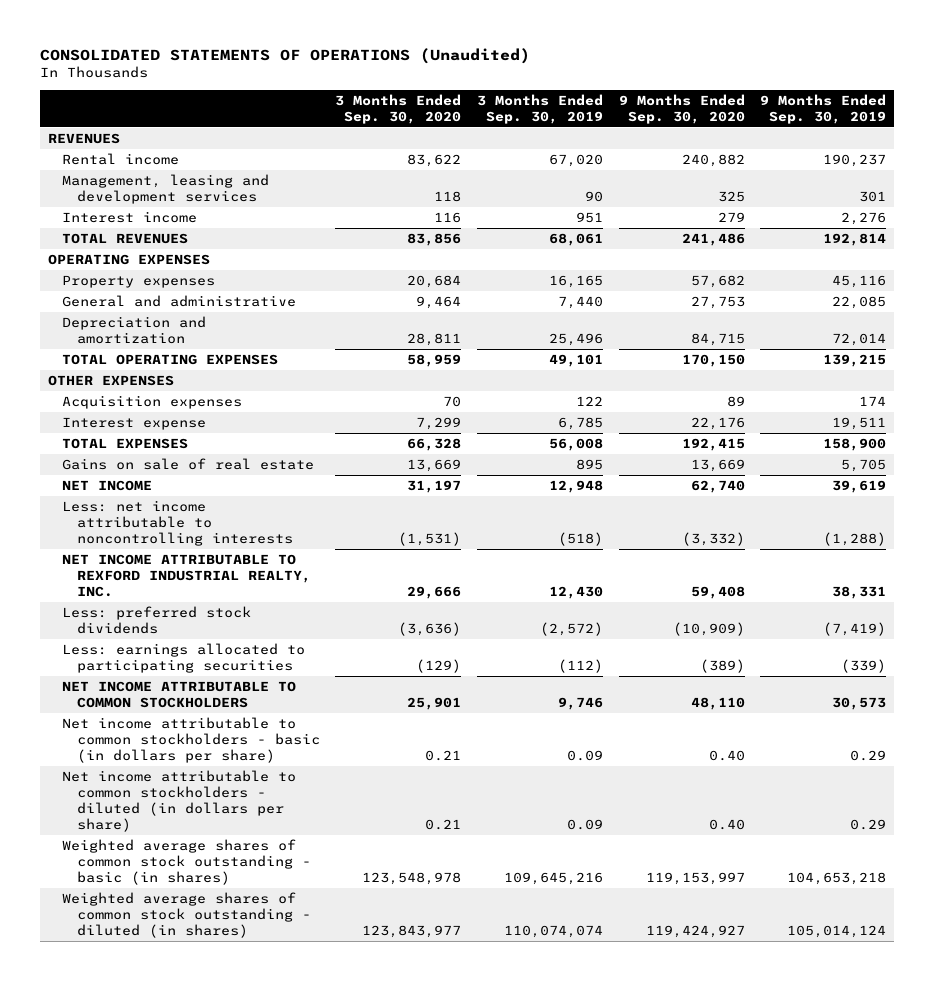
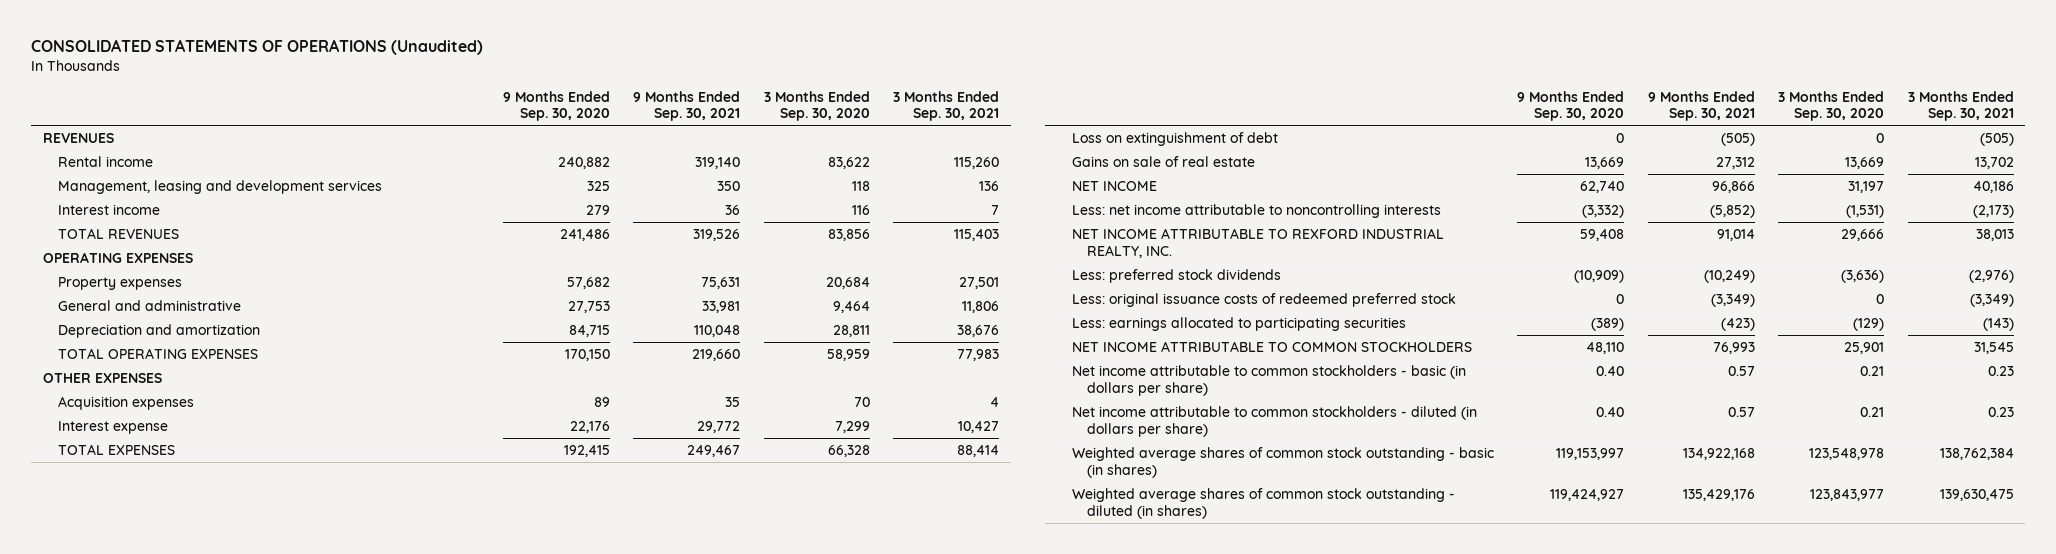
- | 3 Months Ended Sep. 30, 2020 | 3 Months Ended Sep. 30, 2019 | 9 Months Ended Sep. 30, 2020 | 9 Months Ended Sep. 30, 2019
+ | 9 Months Ended Sep. 30, 2020 | 9 Months Ended Sep. 30, 2021 | 3 Months Ended Sep. 30, 2020 | 3 Months Ended Sep. 30, 2021
+ Loss on extinguishment of debt | 0 | (505) | 0 | (505)
+ Less: original issuance costs of redeemed preferred stock | 0 | (3,349) | 0 | (3,349)

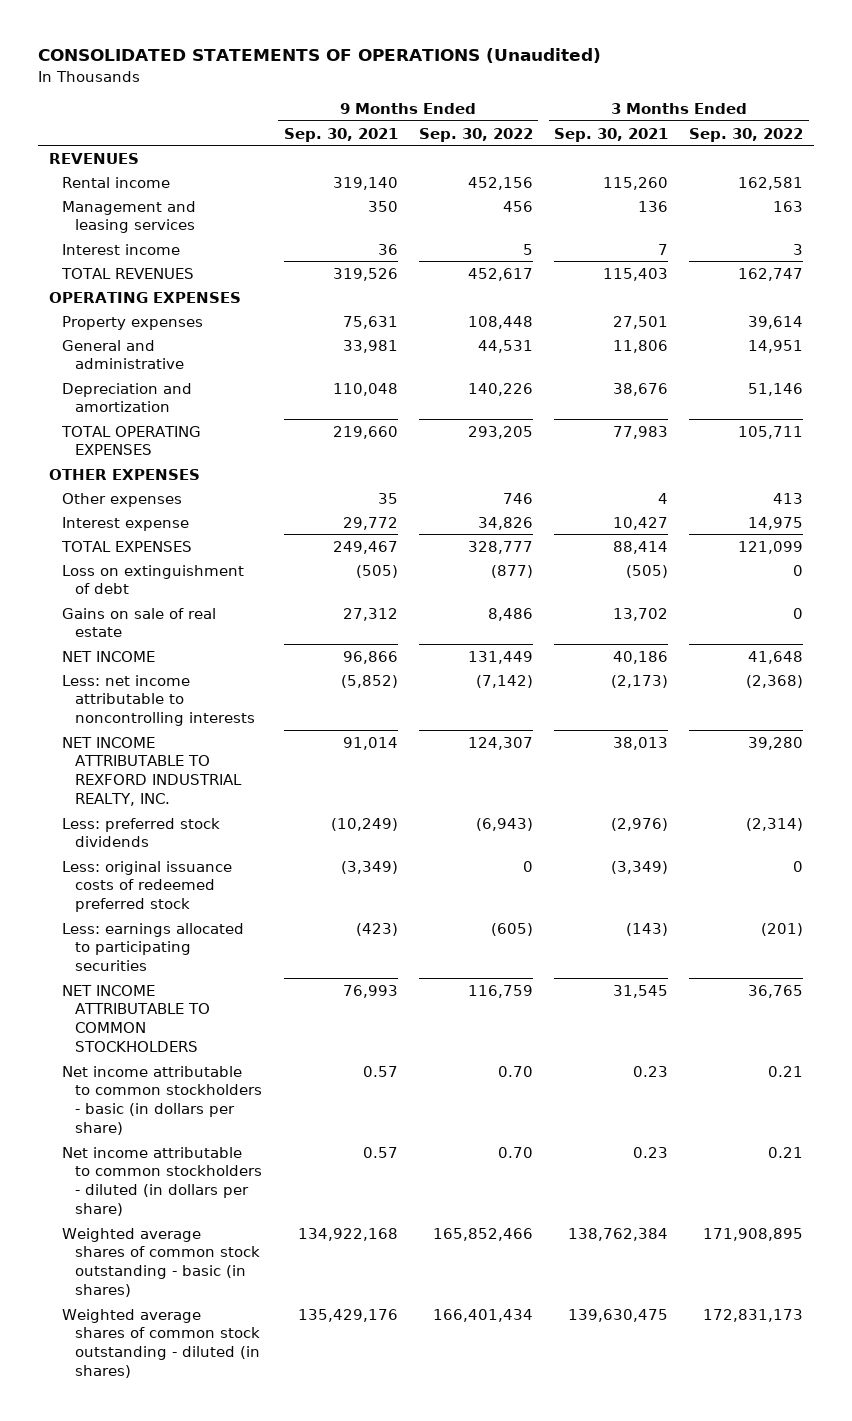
- | 9 Months Ended Sep. 30, 2020 | 9 Months Ended Sep. 30, 2021 | 3 Months Ended Sep. 30, 2020 | 3 Months Ended Sep. 30, 2021
+ | 9 Months Ended Sep. 30, 2021 | 9 Months Ended Sep. 30, 2022 | 3 Months Ended Sep. 30, 2021 | 3 Months Ended Sep. 30, 2022
- Management, leasing and development services | 325 | 350 | 118 | 136
+ Management and leasing services | 350 | 456 | 136 | 163
- Acquisition expenses | 89 | 35 | 70 | 4
+ Other expenses | 35 | 746 | 4 | 413

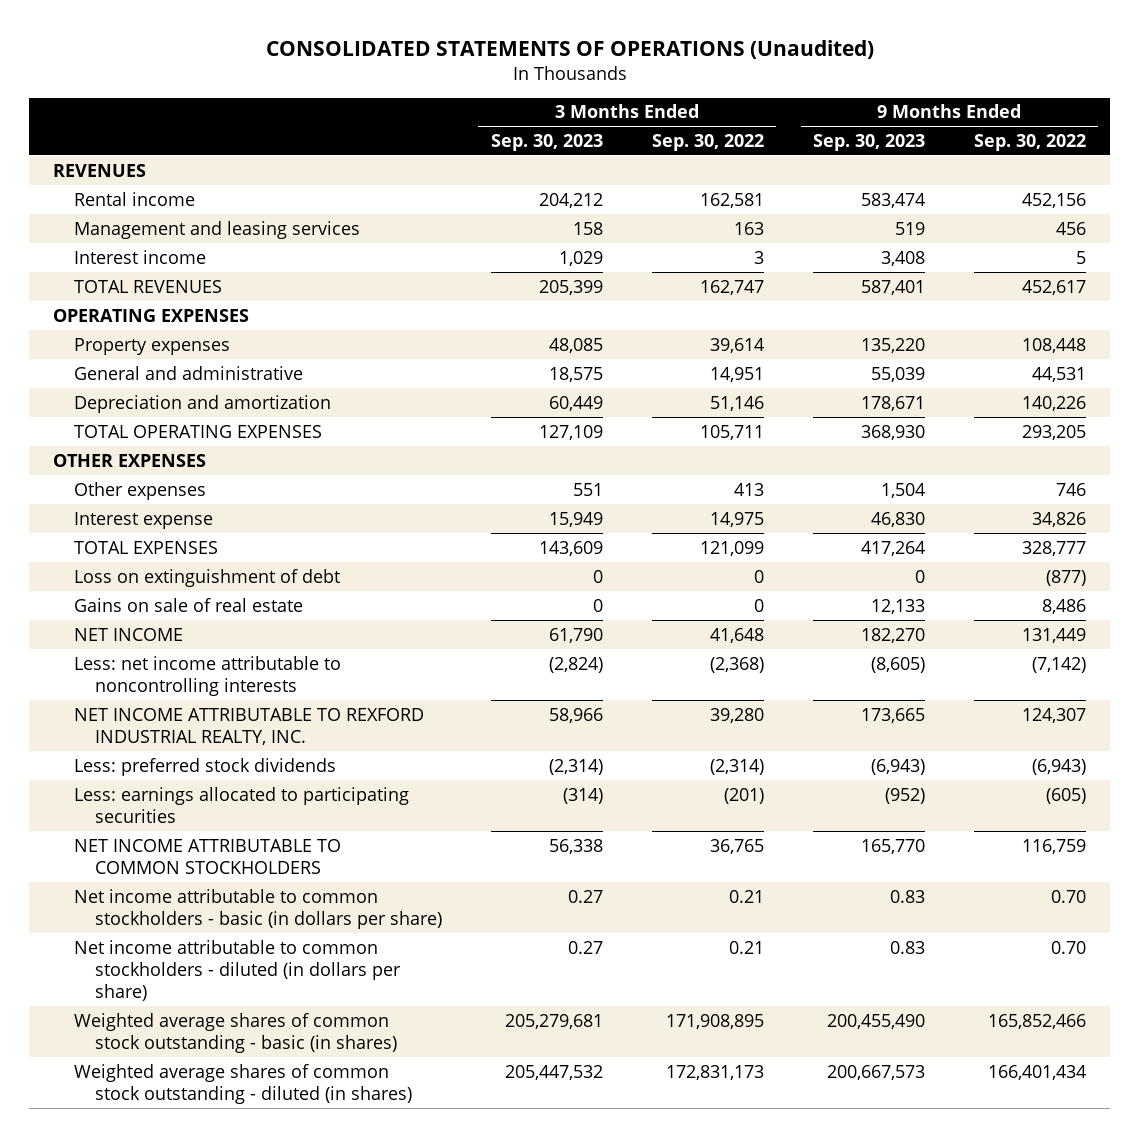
- | 9 Months Ended Sep. 30, 2021 | 9 Months Ended Sep. 30, 2022 | 3 Months Ended Sep. 30, 2021 | 3 Months Ended Sep. 30, 2022
+ | 3 Months Ended Sep. 30, 2023 | 3 Months Ended Sep. 30, 2022 | 9 Months Ended Sep. 30, 2023 | 9 Months Ended Sep. 30, 2022
- Less: original issuance costs of redeemed preferred stock | (3,349) | 0 | (3,349) | 0

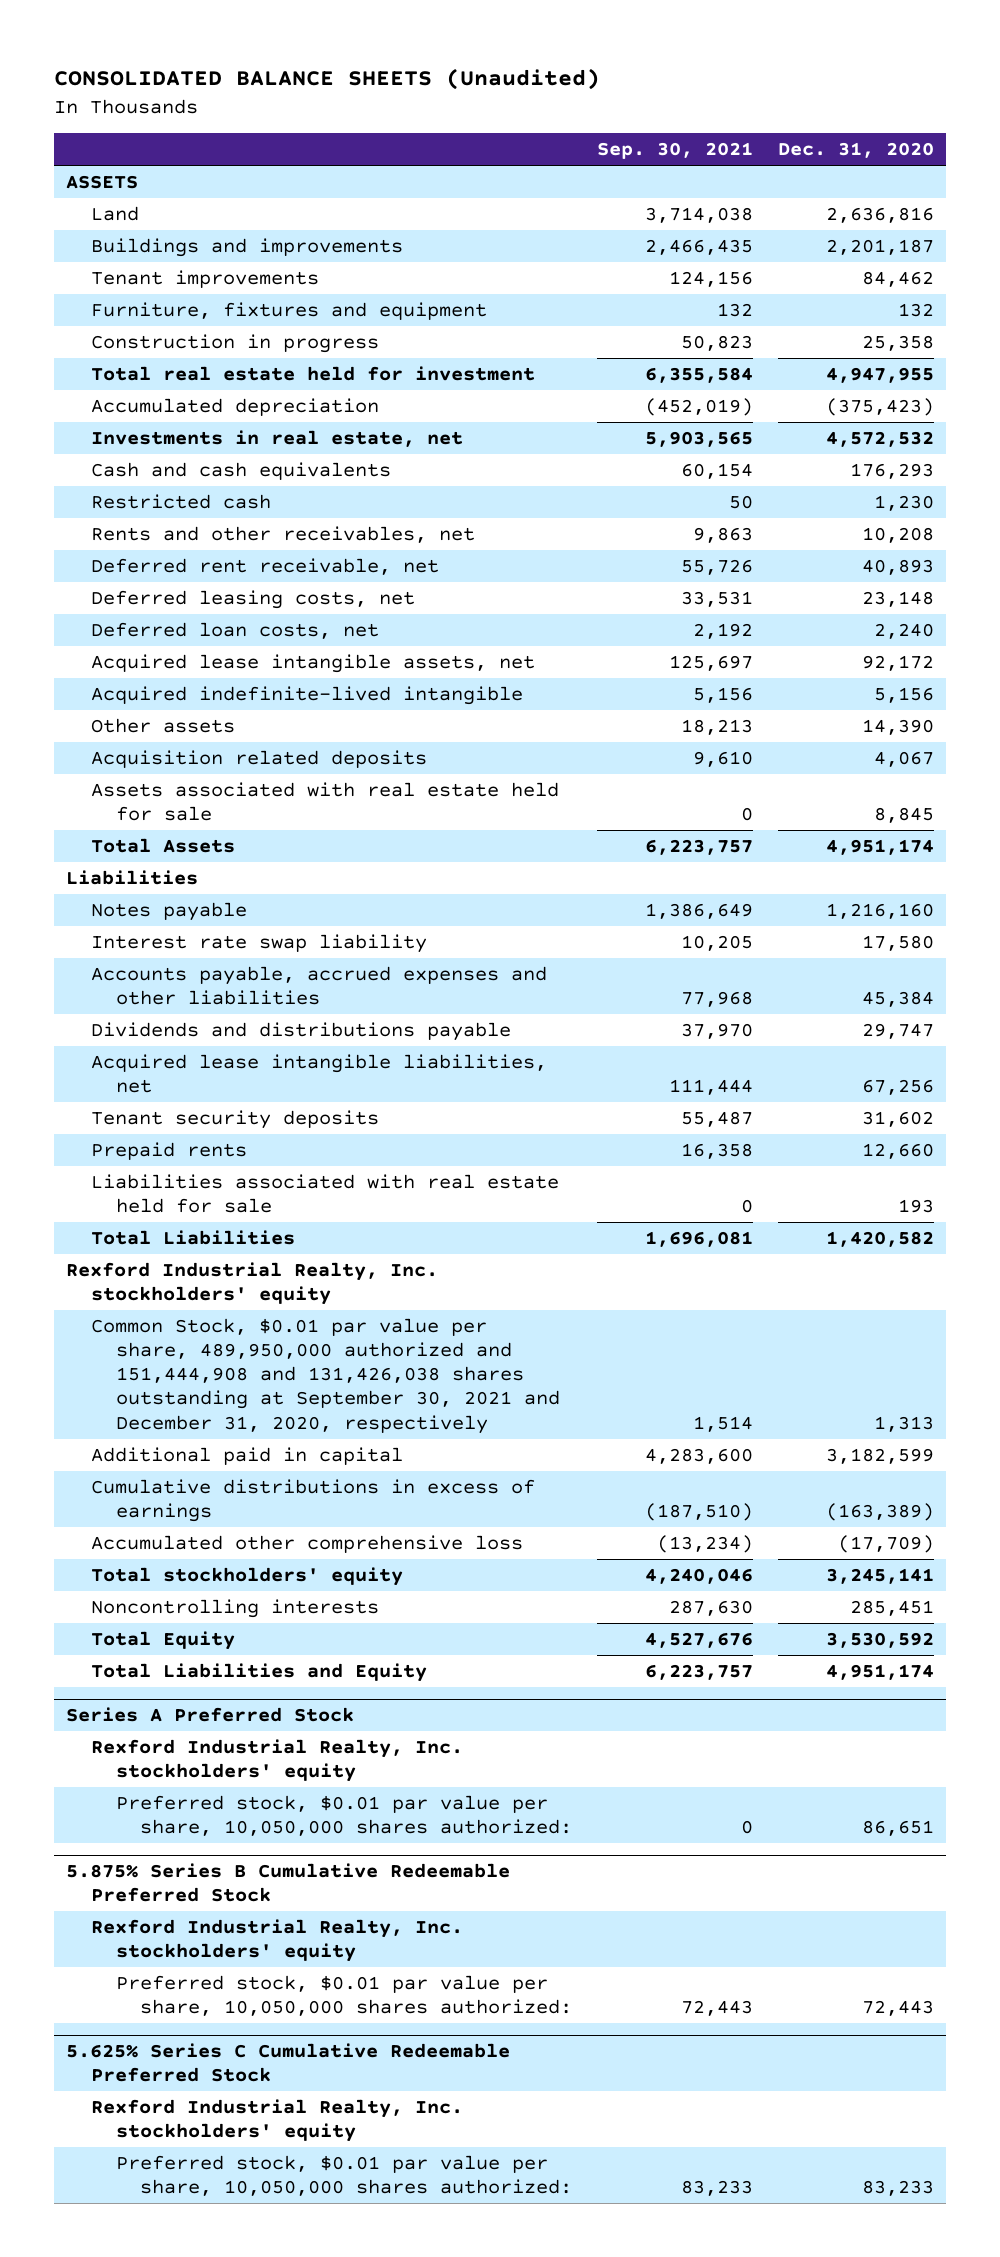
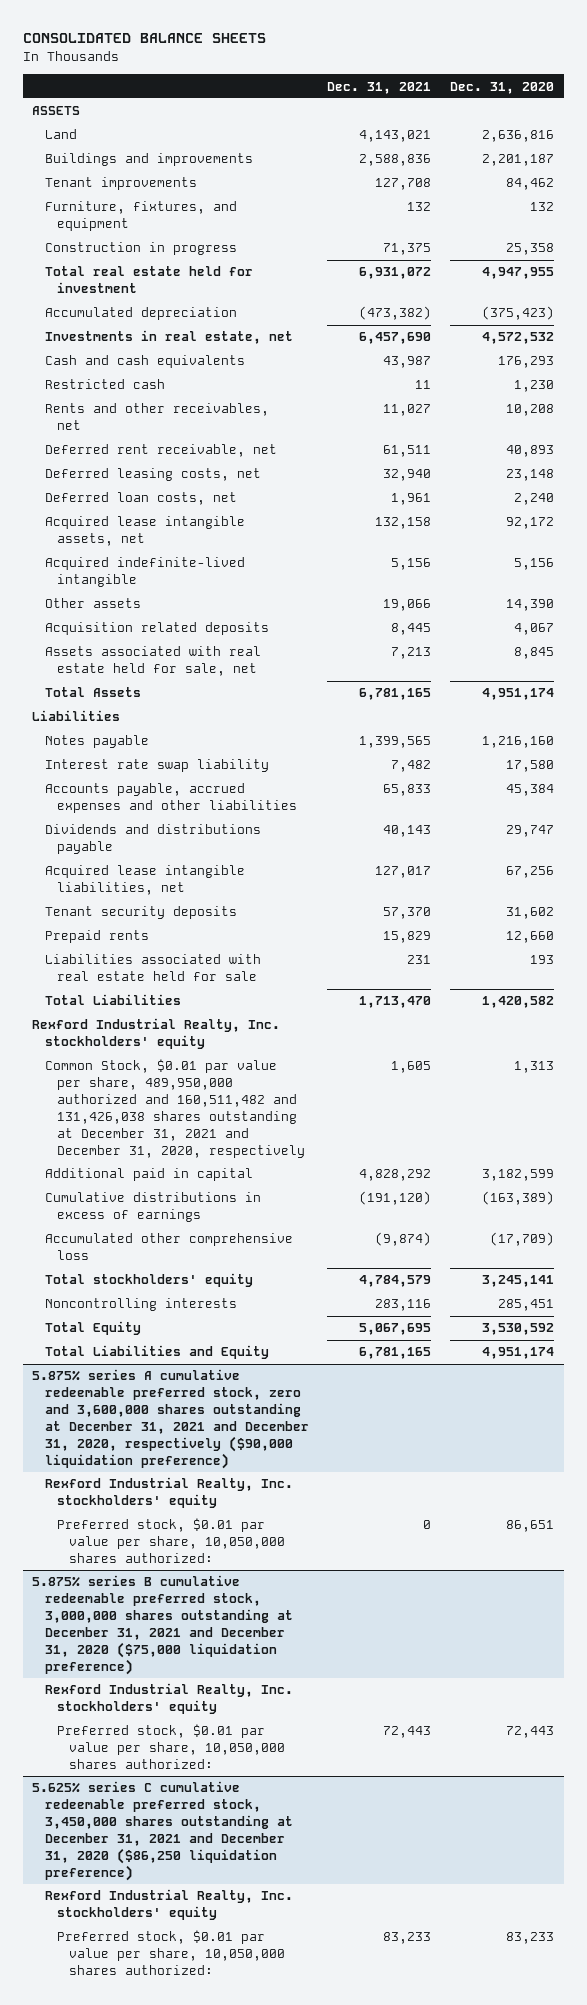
- CONSOLIDATED BALANCE SHEETS (Unaudited)
+ CONSOLIDATED BALANCE SHEETS
- | Sep. 30, 2021 | Dec. 31, 2020
+ | Dec. 31, 2021 | Dec. 31, 2020
- Furniture, fixtures and equipment | 132 | 132
+ Furniture, fixtures, and equipment | 132 | 132
- Assets associated with real estate held for sale | 0 | 8,845
+ Assets associated with real estate held for sale, net | 7,213 | 8,845
- Common Stock, $0.01 par value per share, 489,950,000 authorized and 151,444,908 and 131,426,038 shares outstanding at September 30, 2021 and December 31, 2020, respectively | 1,514 | 1,313
+ Common Stock, $0.01 par value per share, 489,950,000 authorized and 160,511,482 and 131,426,038 shares outstanding at December 31, 2021 and December 31, 2020, respectively | 1,605 | 1,313
- Series A Preferred Stock
+ 5.875% series A cumulative redeemable preferred stock, zero and 3,600,000 shares outstanding at December 31, 2021 and December 31, 2020, respectively ($90,000 liquidation preference)
- 5.875% Series B Cumulative Redeemable Preferred Stock
+ 5.875% series B cumulative redeemable preferred stock, 3,000,000 shares outstanding at December 31, 2021 and December 31, 2020 ($75,000 liquidation preference)
- 5.625% Series C Cumulative Redeemable Preferred Stock
+ 5.625% series C cumulative redeemable preferred stock, 3,450,000 shares outstanding at December 31, 2021 and December 31, 2020 ($86,250 liquidation preference)

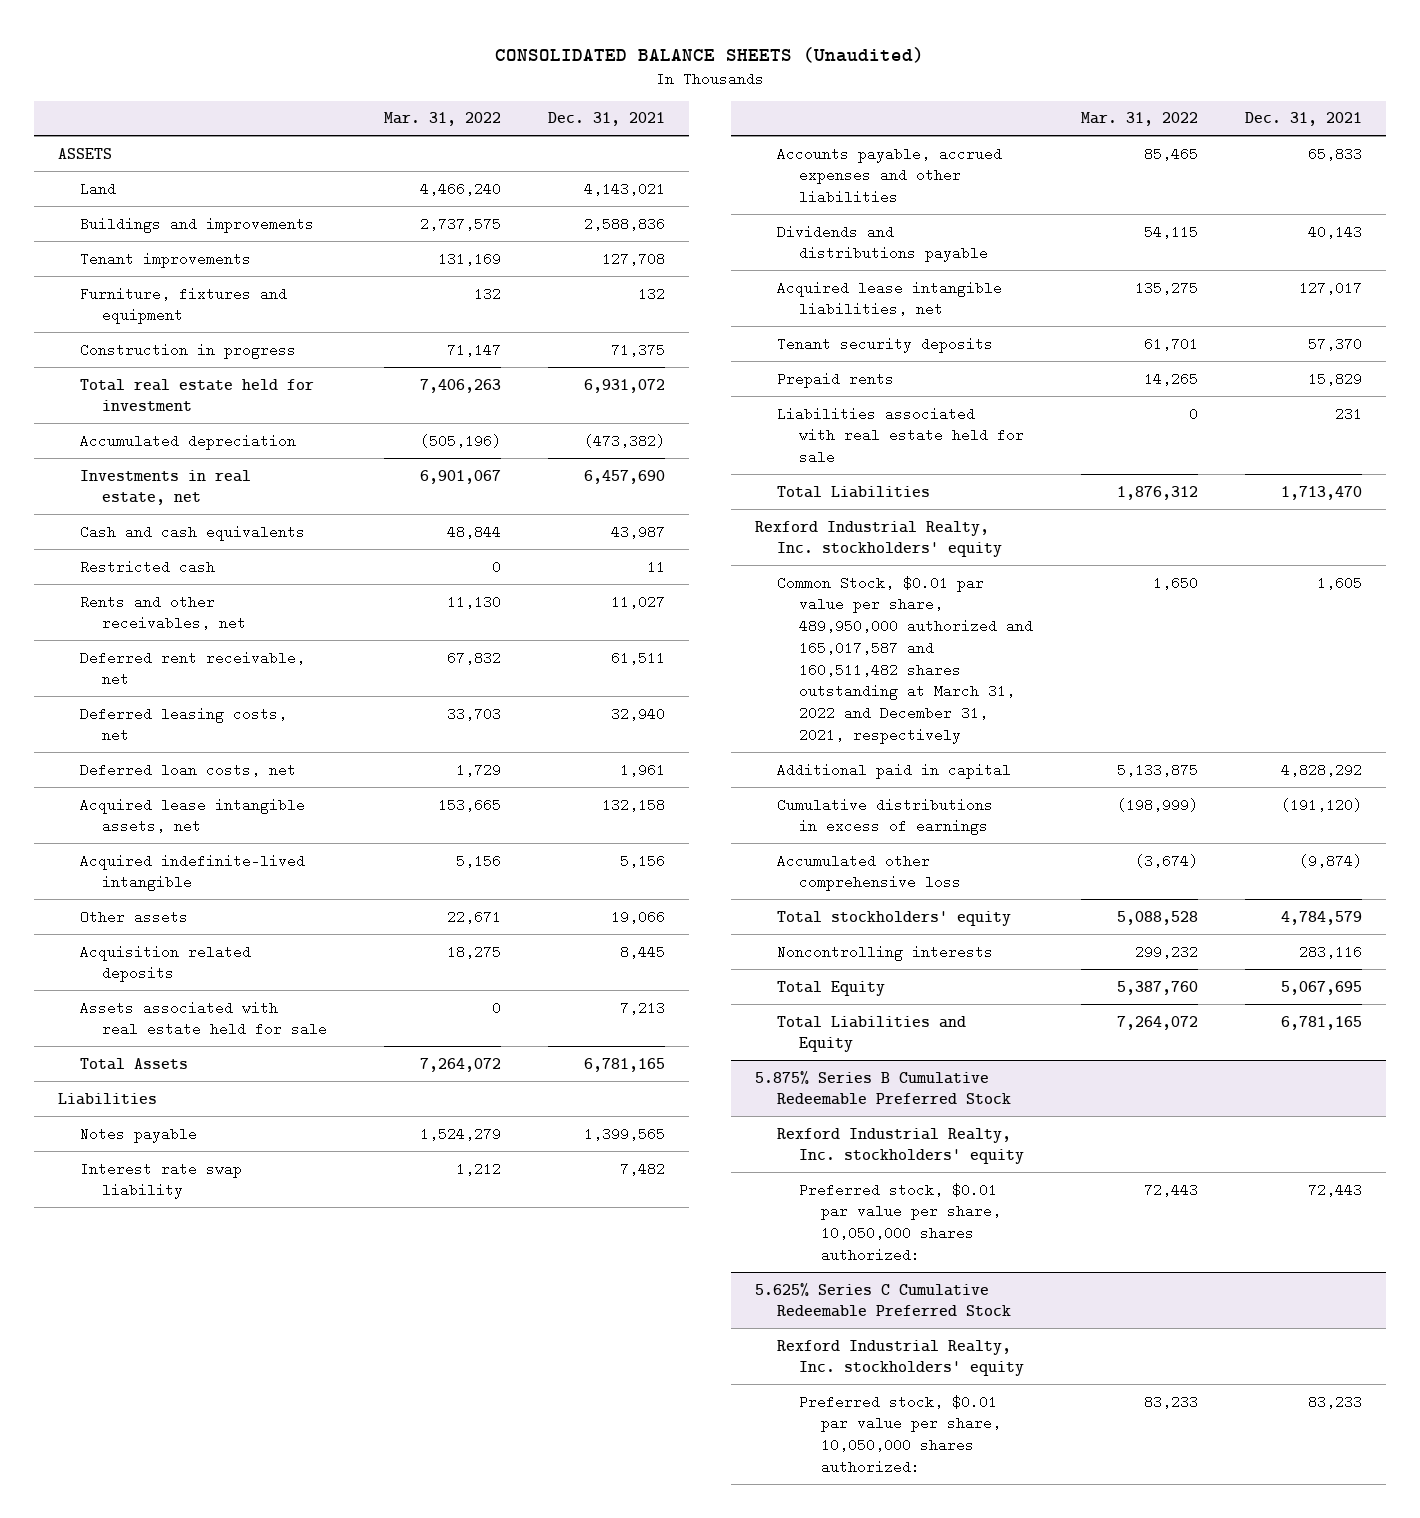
- CONSOLIDATED BALANCE SHEETS
+ CONSOLIDATED BALANCE SHEETS (Unaudited)
- | Dec. 31, 2021 | Dec. 31, 2020
+ | Mar. 31, 2022 | Dec. 31, 2021
- Furniture, fixtures, and equipment | 132 | 132
+ Furniture, fixtures and equipment | 132 | 132
- Assets associated with real estate held for sale, net | 7,213 | 8,845
+ Assets associated with real estate held for sale | 0 | 7,213
- Common Stock, $0.01 par value per share, 489,950,000 authorized and 160,511,482 and 131,426,038 shares outstanding at December 31, 2021 and December 31, 2020, respectively | 1,605 | 1,313
+ Common Stock, $0.01 par value per share, 489,950,000 authorized and 165,017,587 and 160,511,482 shares outstanding at March 31, 2022 and December 31, 2021, respectively | 1,650 | 1,605
- 5.875% series A cumulative redeemable preferred stock, zero and 3,600,000 shares outstanding at December 31, 2021 and December 31, 2020, respectively ($90,000 liquidation preference)
- Rexford Industrial Realty, Inc. stockholders' equity
- Preferred stock, $0.01 par value per share, 10,050,000 shares authorized: | 0 | 86,651
- 5.875% series B cumulative redeemable preferred stock, 3,000,000 shares outstanding at December 31, 2021 and December 31, 2020 ($75,000 liquidation preference)
+ 5.875% Series B Cumulative Redeemable Preferred Stock
- 5.625% series C cumulative redeemable preferred stock, 3,450,000 shares outstanding at December 31, 2021 and December 31, 2020 ($86,250 liquidation preference)
+ 5.625% Series C Cumulative Redeemable Preferred Stock

